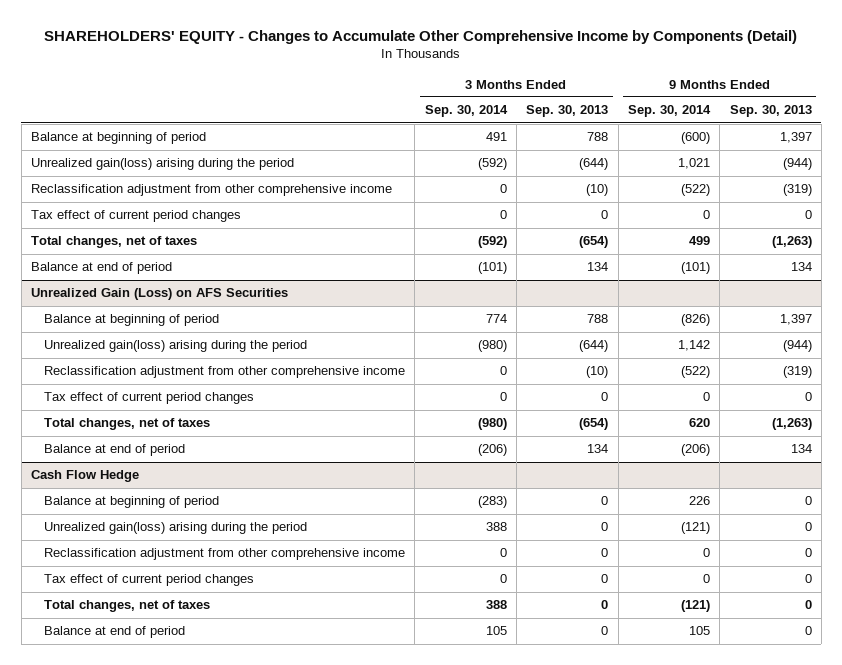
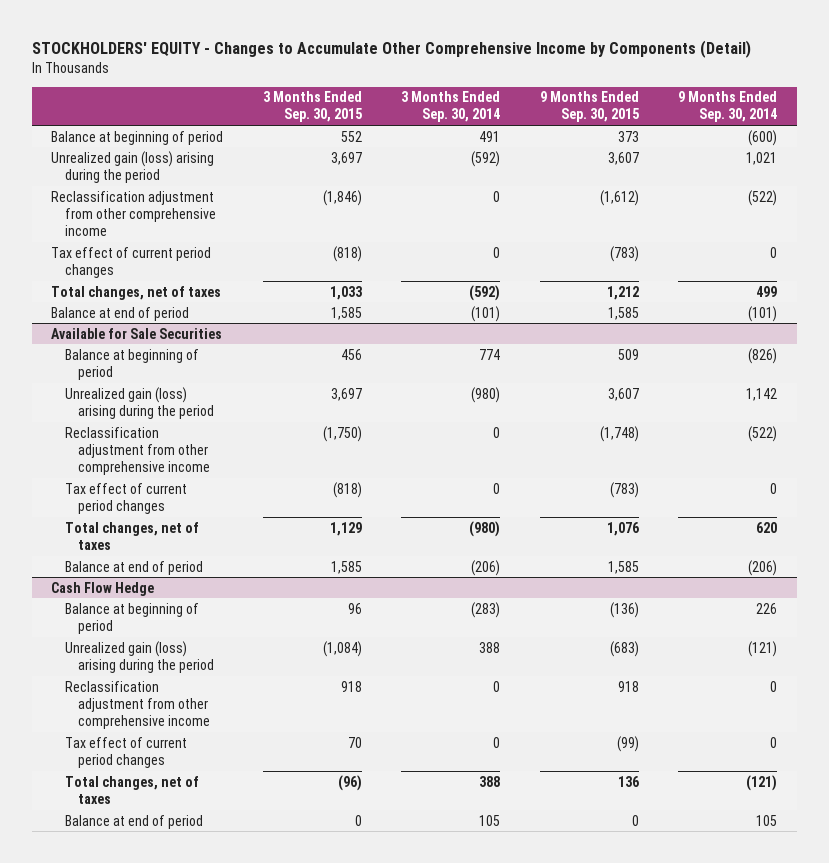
- SHAREHOLDERS' EQUITY - Changes to Accumulate Other Comprehensive Income by Components (Detail)
+ STOCKHOLDERS' EQUITY - Changes to Accumulate Other Comprehensive Income by Components (Detail)
- | 3 Months Ended Sep. 30, 2014 | 3 Months Ended Sep. 30, 2013 | 9 Months Ended Sep. 30, 2014 | 9 Months Ended Sep. 30, 2013
+ | 3 Months Ended Sep. 30, 2015 | 3 Months Ended Sep. 30, 2014 | 9 Months Ended Sep. 30, 2015 | 9 Months Ended Sep. 30, 2014
- Unrealized gain(loss) arising during the period | (592) | (644) | 1,021 | (944)
+ Unrealized gain (loss) arising during the period | 3,697 | (592) | 3,607 | 1,021
- Unrealized Gain (Loss) on AFS Securities
+ Available for Sale Securities
- Unrealized gain(loss) arising during the period | (980) | (644) | 1,142 | (944)
+ Unrealized gain (loss) arising during the period | 3,697 | (980) | 3,607 | 1,142
@ Cash Flow Hedge
- Unrealized gain(loss) arising during the period | 388 | 0 | (121) | 0
+ Unrealized gain (loss) arising during the period | (1,084) | 388 | (683) | (121)

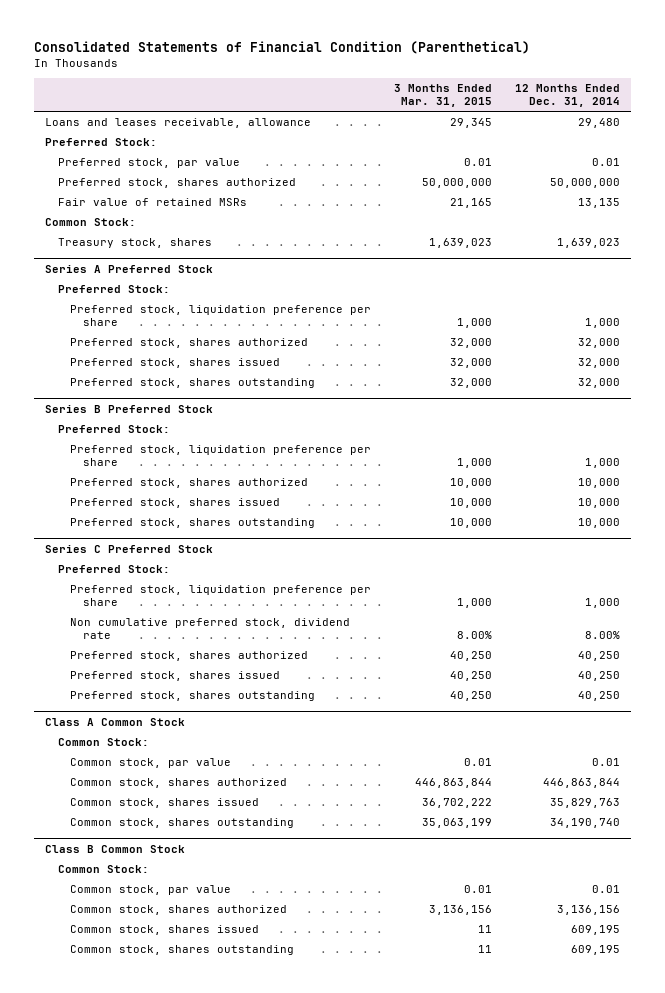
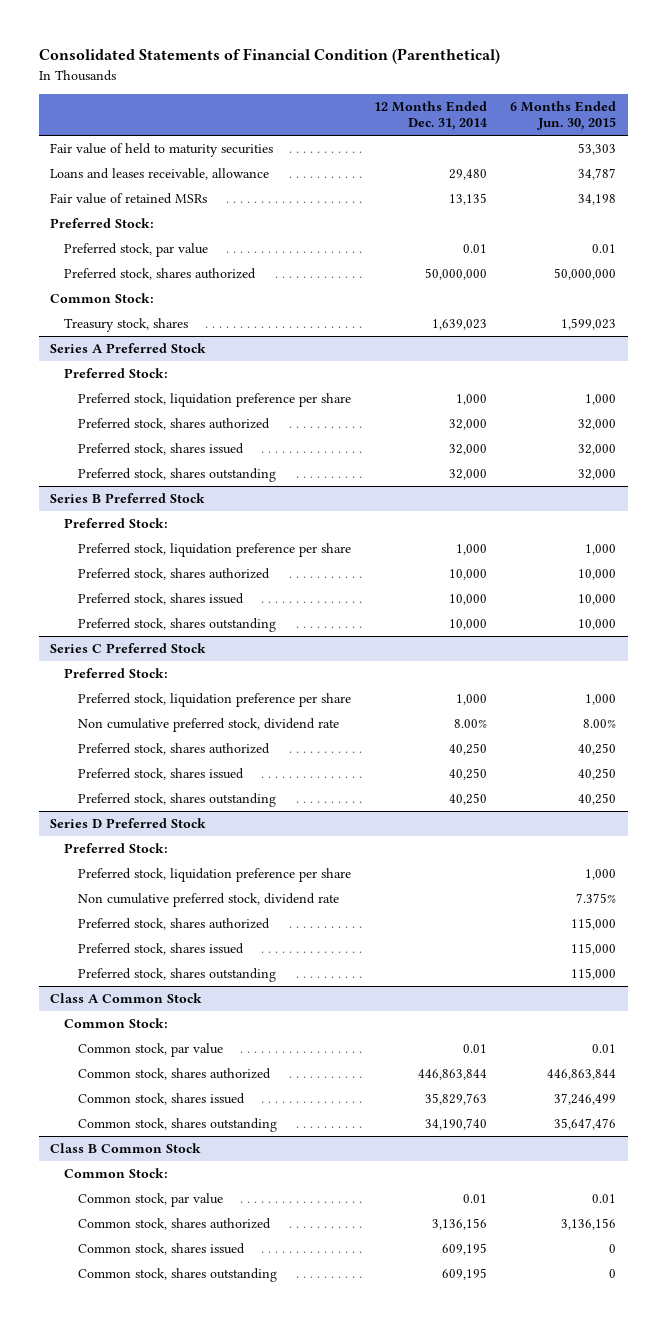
- | 3 Months Ended Mar. 31, 2015 | 12 Months Ended Dec. 31, 2014
+ | 12 Months Ended Dec. 31, 2014 | 6 Months Ended Jun. 30, 2015
+ Fair value of held to maturity securities | | 53,303
moved up: Fair value of retained MSRs | 13,135 | 34,198
+ Series D Preferred Stock
+ Preferred Stock:
+ Preferred stock, liquidation preference per share | | 1,000
+ Non cumulative preferred stock, dividend rate | | 7.375%
+ Preferred stock, shares authorized | | 115,000
+ Preferred stock, shares issued | | 115,000
+ Preferred stock, shares outstanding | | 115,000

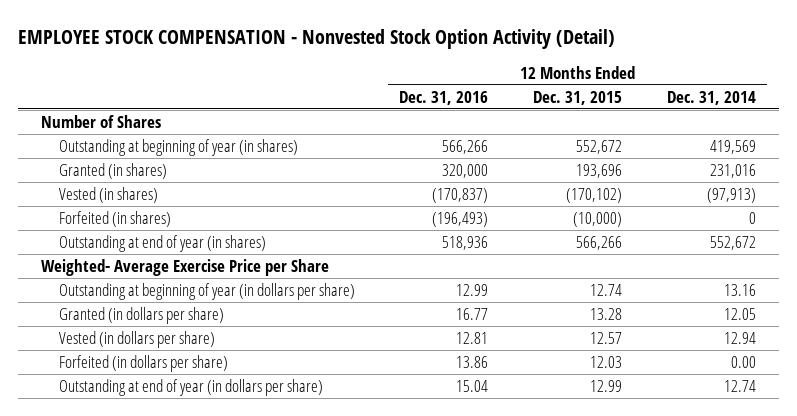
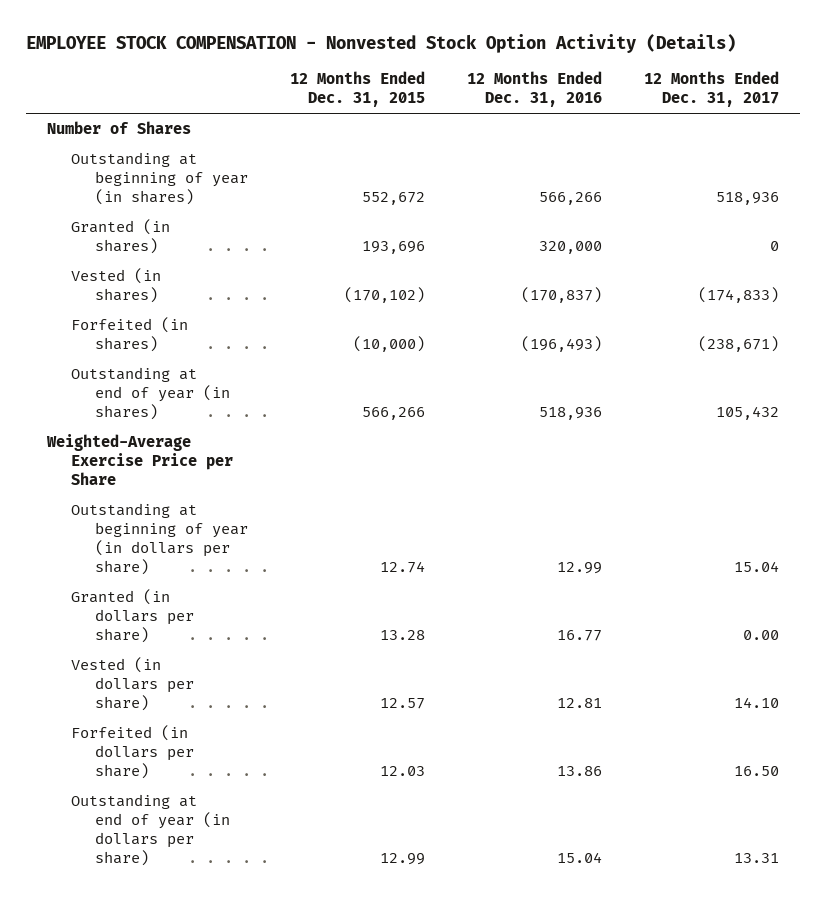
- EMPLOYEE STOCK COMPENSATION - Nonvested Stock Option Activity (Detail)
+ EMPLOYEE STOCK COMPENSATION - Nonvested Stock Option Activity (Details)
- | 12 Months Ended Dec. 31, 2016 | 12 Months Ended Dec. 31, 2015 | 12 Months Ended Dec. 31, 2014
+ | 12 Months Ended Dec. 31, 2015 | 12 Months Ended Dec. 31, 2016 | 12 Months Ended Dec. 31, 2017
- Weighted- Average Exercise Price per Share
+ Weighted-Average Exercise Price per Share

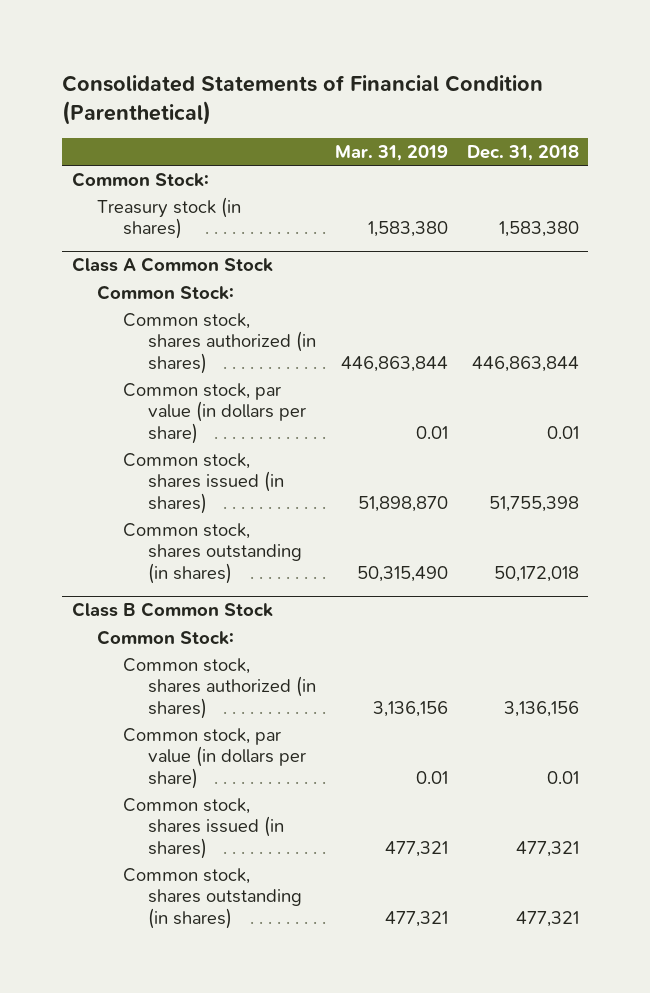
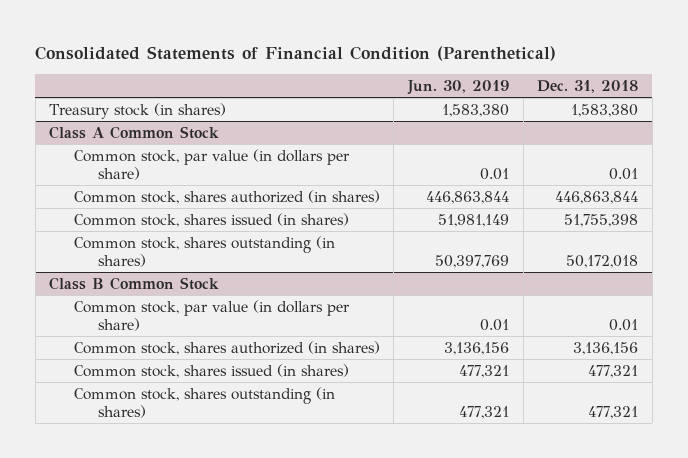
- | Mar. 31, 2019 | Dec. 31, 2018
+ | Jun. 30, 2019 | Dec. 31, 2018
- Common Stock:
@ Class A Common Stock
- Common Stock:
moved down: Common stock, shares authorized (in shares) | 446,863,844 | 446,863,844
@ Class B Common Stock
- Common Stock:
moved down: Common stock, shares authorized (in shares) | 3,136,156 | 3,136,156

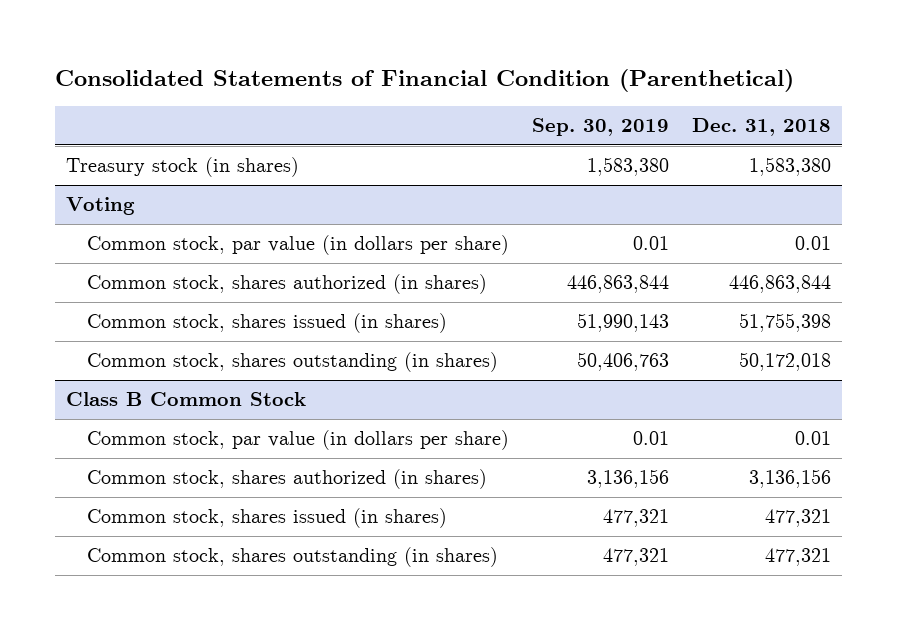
- | Jun. 30, 2019 | Dec. 31, 2018
+ | Sep. 30, 2019 | Dec. 31, 2018
- Class A Common Stock
+ Voting

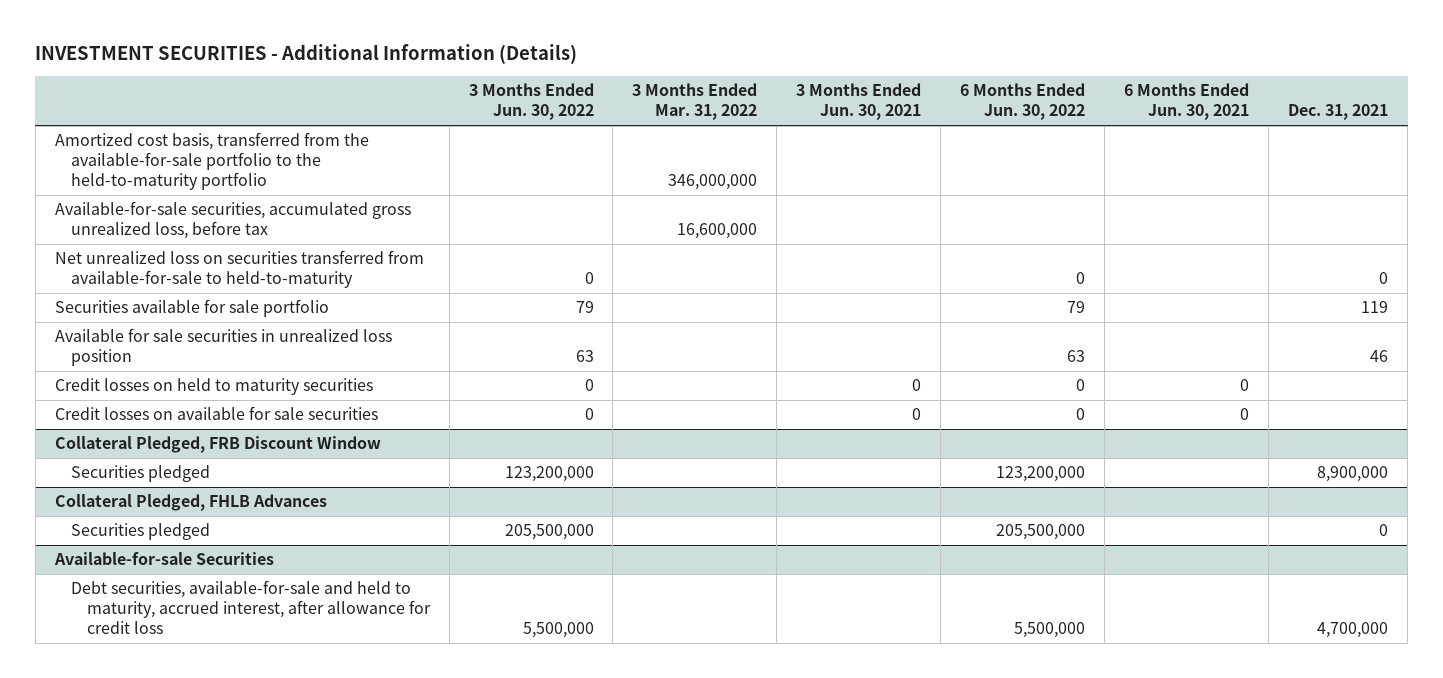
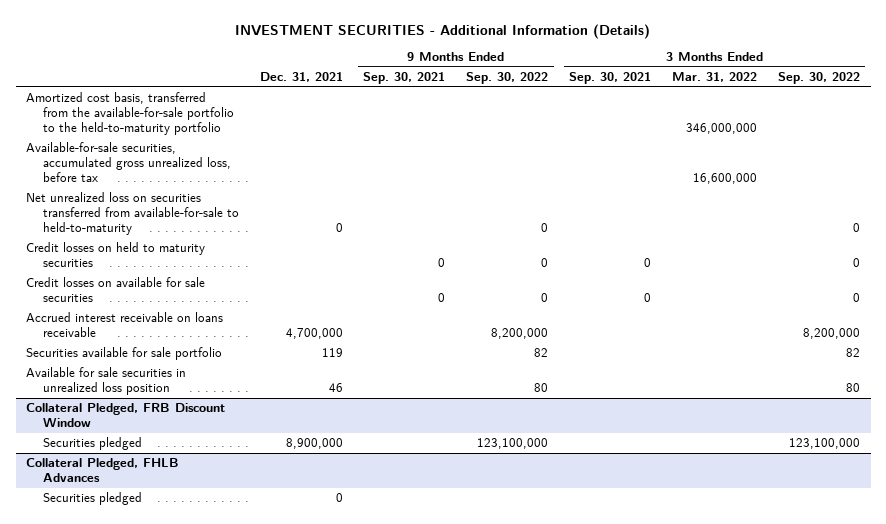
- | 3 Months Ended Jun. 30, 2022 | 3 Months Ended Mar. 31, 2022 | 3 Months Ended Jun. 30, 2021 | 6 Months Ended Jun. 30, 2022 | 6 Months Ended Jun. 30, 2021 | Dec. 31, 2021
+ | Dec. 31, 2021 | 9 Months Ended Sep. 30, 2021 | 9 Months Ended Sep. 30, 2022 | 3 Months Ended Sep. 30, 2021 | 3 Months Ended Mar. 31, 2022 | 3 Months Ended Sep. 30, 2022
+ Accrued interest receivable on loans receivable | 4,700,000 | | 8,200,000 | | | 8,200,000
moved down: Securities available for sale portfolio | 119 | | 82 | | | 82
moved down: Available for sale securities in unrealized loss position | 46 | | 80 | | | 80
- Available-for-sale Securities
- Debt securities, available-for-sale and held to maturity, accrued interest, after allowance for credit loss | 5,500,000 | | | 5,500,000 | | 4,700,000

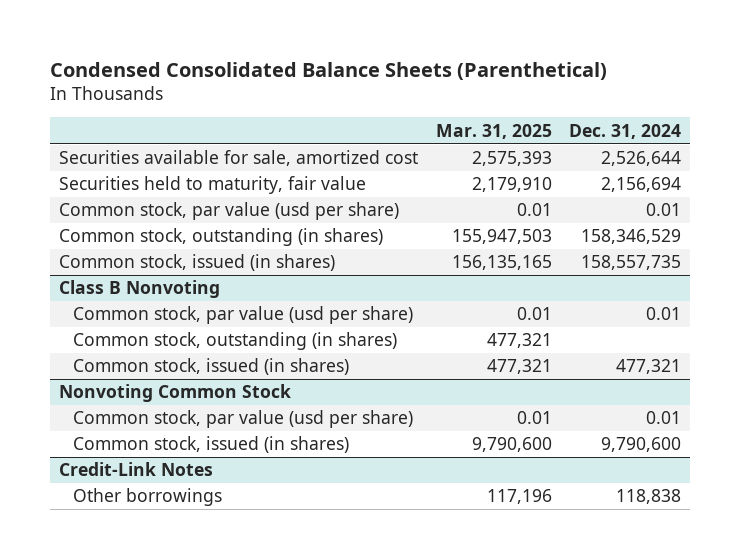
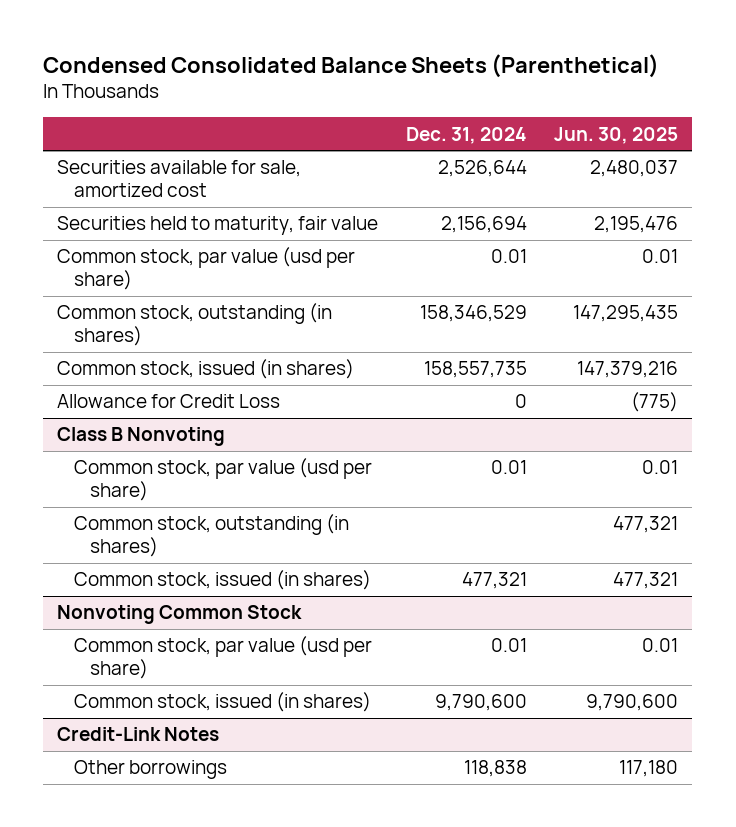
- | Mar. 31, 2025 | Dec. 31, 2024
+ | Dec. 31, 2024 | Jun. 30, 2025
+ Allowance for Credit Loss | 0 | (775)

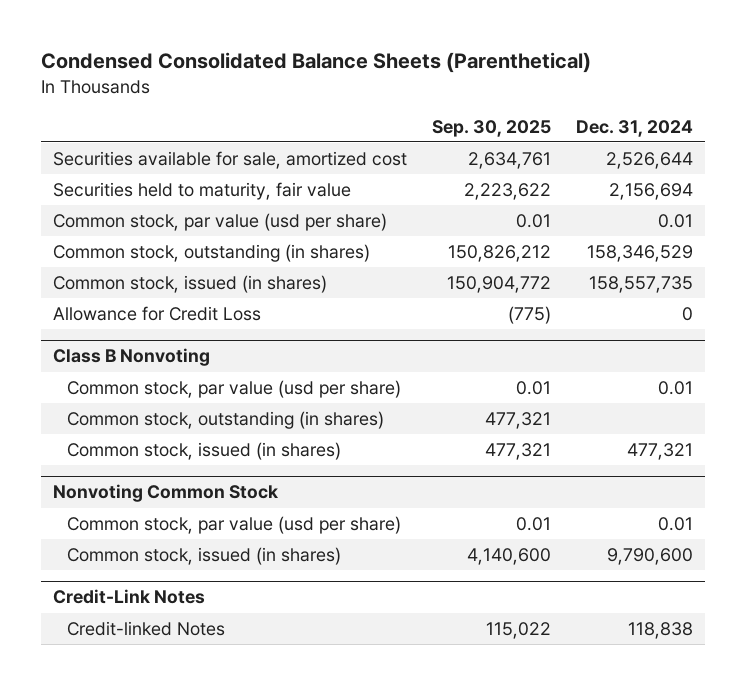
- | Dec. 31, 2024 | Jun. 30, 2025
+ | Sep. 30, 2025 | Dec. 31, 2024
@ Credit-Link Notes
- Other borrowings | 118,838 | 117,180
+ Credit-linked Notes | 115,022 | 118,838

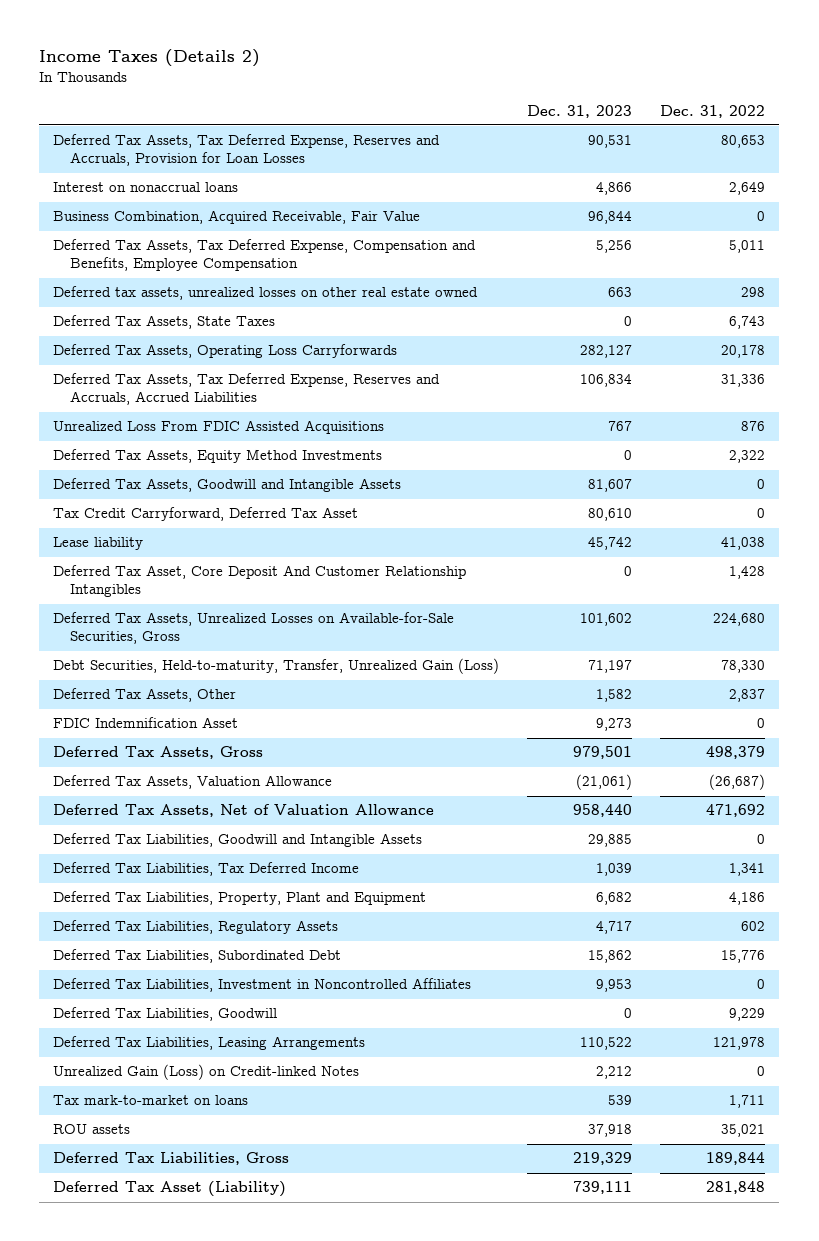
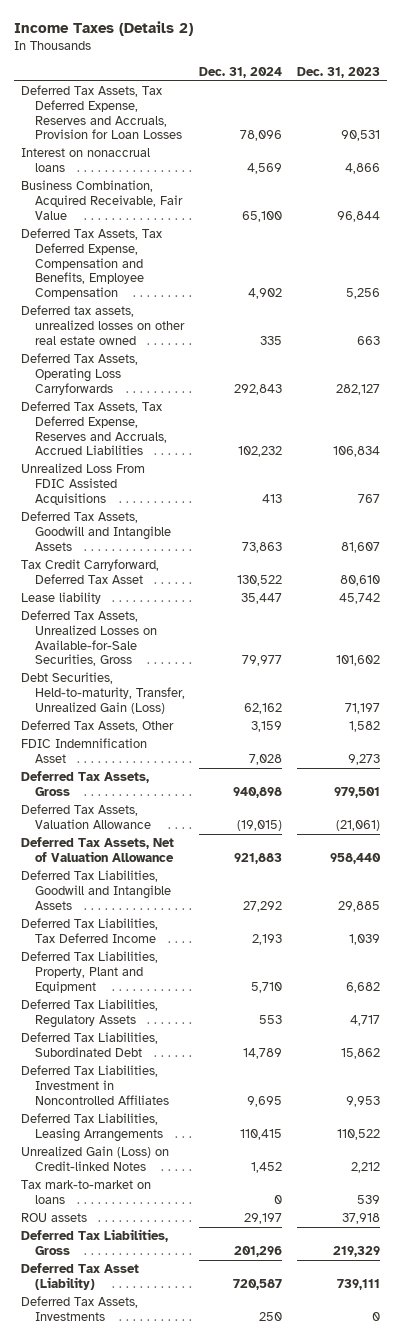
- | Dec. 31, 2023 | Dec. 31, 2022
+ | Dec. 31, 2024 | Dec. 31, 2023
- Deferred Tax Assets, State Taxes | 0 | 6,743
- Deferred Tax Assets, Equity Method Investments | 0 | 2,322
- Deferred Tax Asset, Core Deposit And Customer Relationship Intangibles | 0 | 1,428
- Deferred Tax Liabilities, Goodwill | 0 | 9,229
+ Deferred Tax Assets, Investments | 250 | 0

